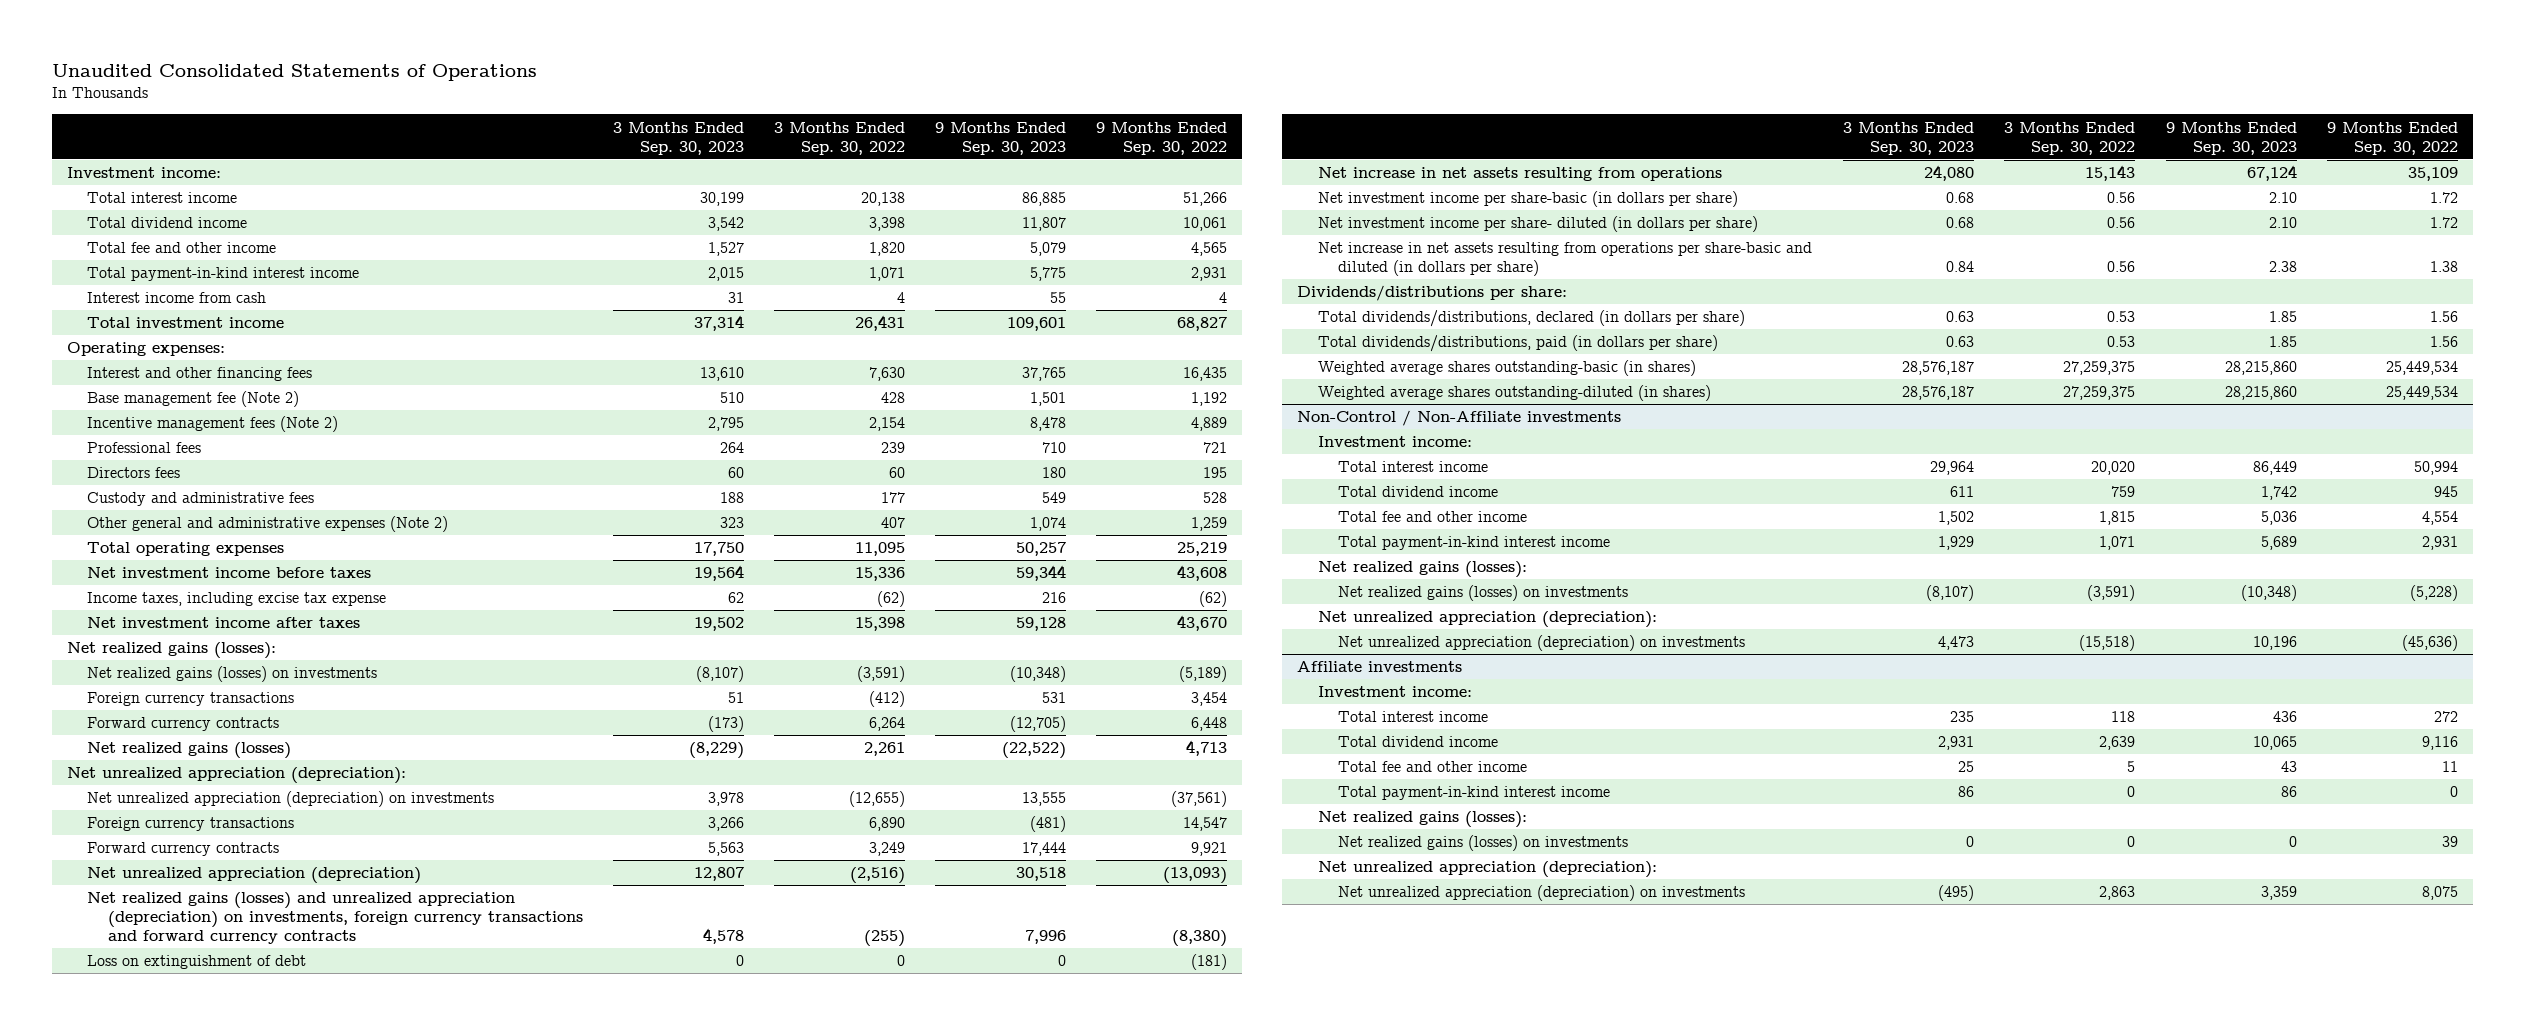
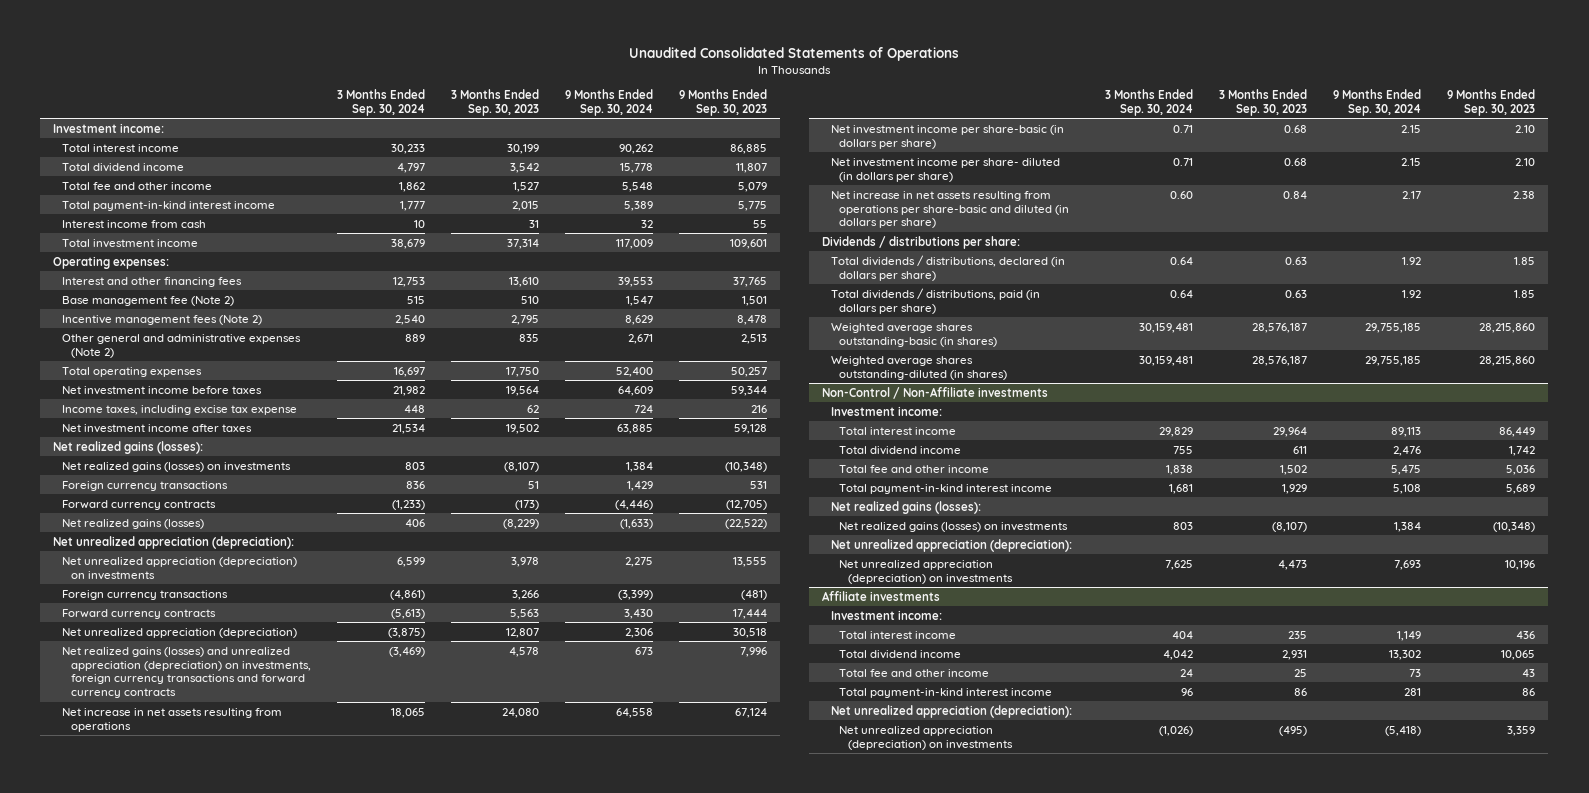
- | 3 Months Ended Sep. 30, 2023 | 3 Months Ended Sep. 30, 2022 | 9 Months Ended Sep. 30, 2023 | 9 Months Ended Sep. 30, 2022
+ | 3 Months Ended Sep. 30, 2024 | 3 Months Ended Sep. 30, 2023 | 9 Months Ended Sep. 30, 2024 | 9 Months Ended Sep. 30, 2023
- Professional fees | 264 | 239 | 710 | 721
- Directors fees | 60 | 60 | 180 | 195
- Custody and administrative fees | 188 | 177 | 549 | 528
- Other general and administrative expenses (Note 2) | 323 | 407 | 1,074 | 1,259
+ Other general and administrative expenses (Note 2) | 889 | 835 | 2,671 | 2,513
- Loss on extinguishment of debt | 0 | 0 | 0 | (181)
- Dividends/distributions per share:
- Total dividends/distributions, declared (in dollars per share) | 0.63 | 0.53 | 1.85 | 1.56
- Total dividends/distributions, paid (in dollars per share) | 0.63 | 0.53 | 1.85 | 1.56
+ Dividends / distributions per share:
+ Total dividends / distributions, declared (in dollars per share) | 0.64 | 0.63 | 1.92 | 1.85
+ Total dividends / distributions, paid (in dollars per share) | 0.64 | 0.63 | 1.92 | 1.85
@ Affiliate investments
- Net realized gains (losses):
- Net realized gains (losses) on investments | 0 | 0 | 0 | 39

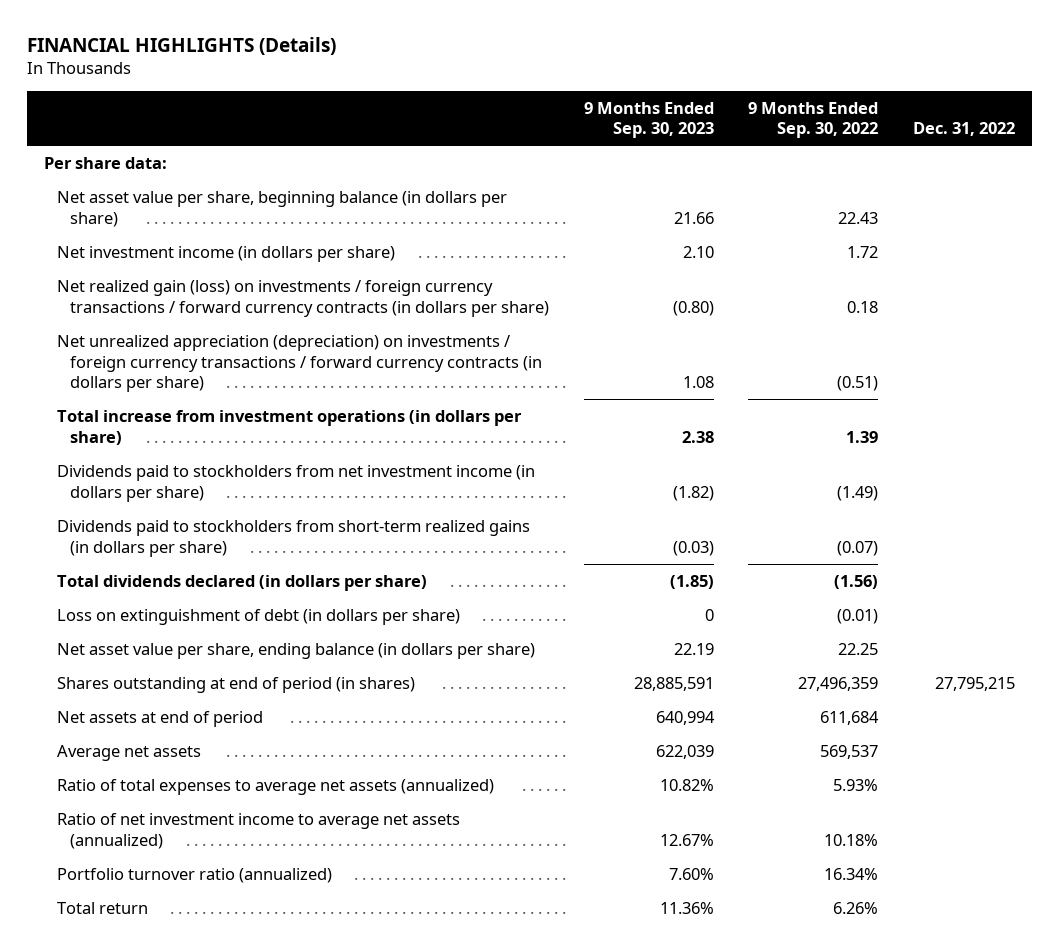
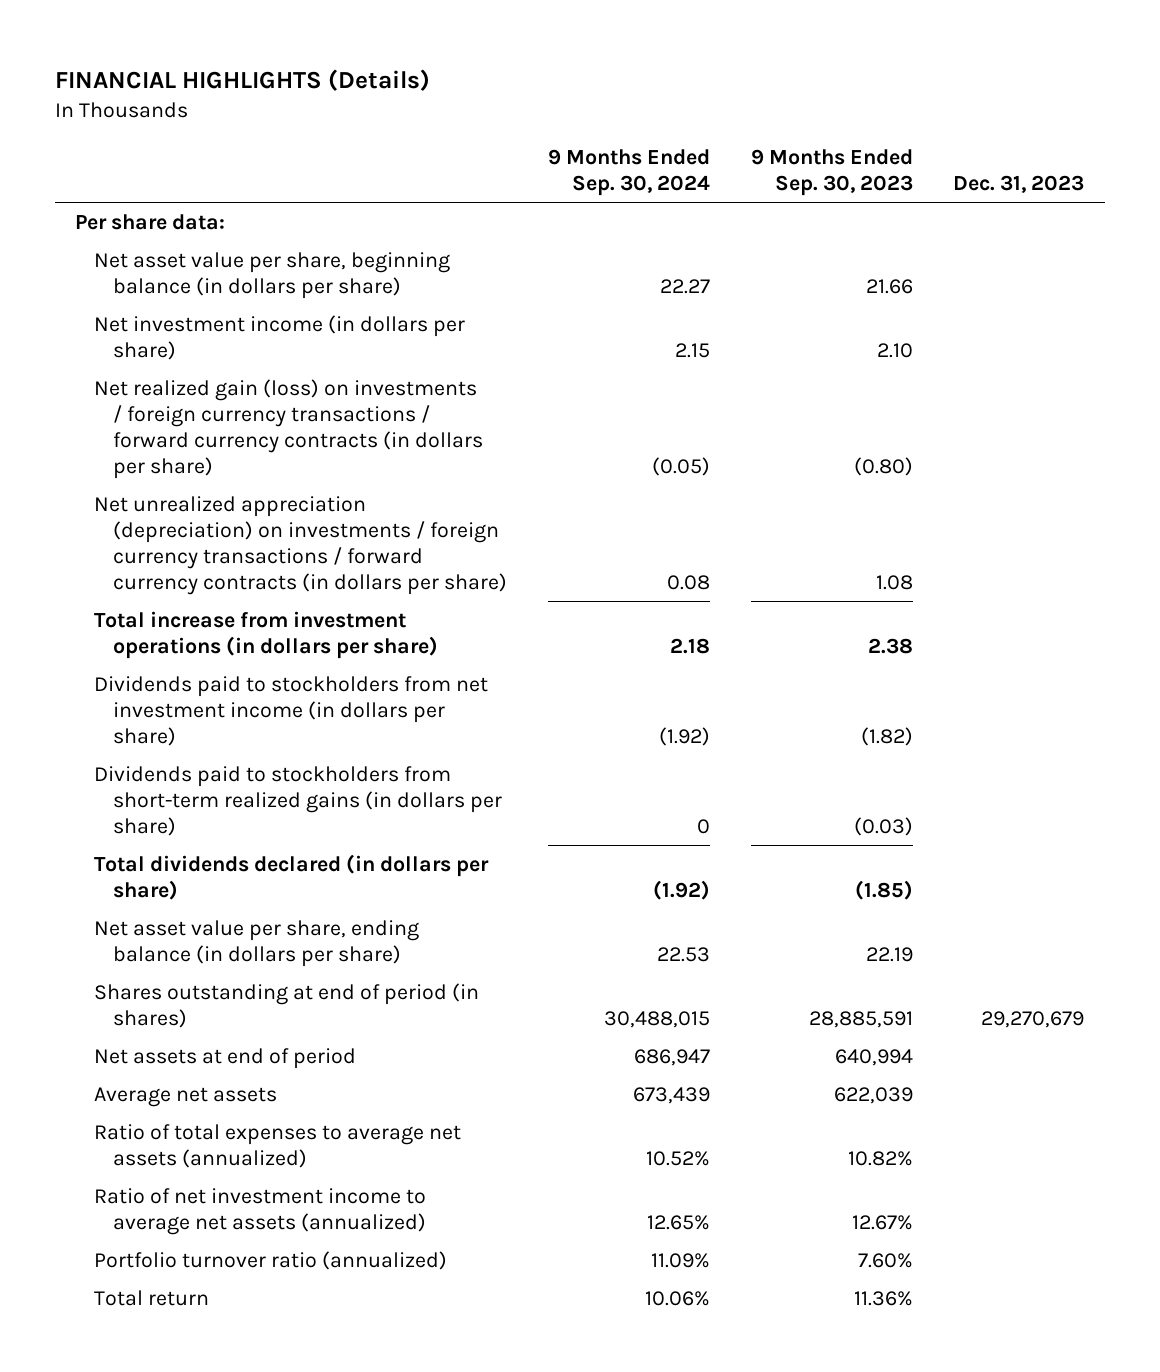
- | 9 Months Ended Sep. 30, 2023 | 9 Months Ended Sep. 30, 2022 | Dec. 31, 2022
+ | 9 Months Ended Sep. 30, 2024 | 9 Months Ended Sep. 30, 2023 | Dec. 31, 2023
- Loss on extinguishment of debt (in dollars per share) | 0 | (0.01) |

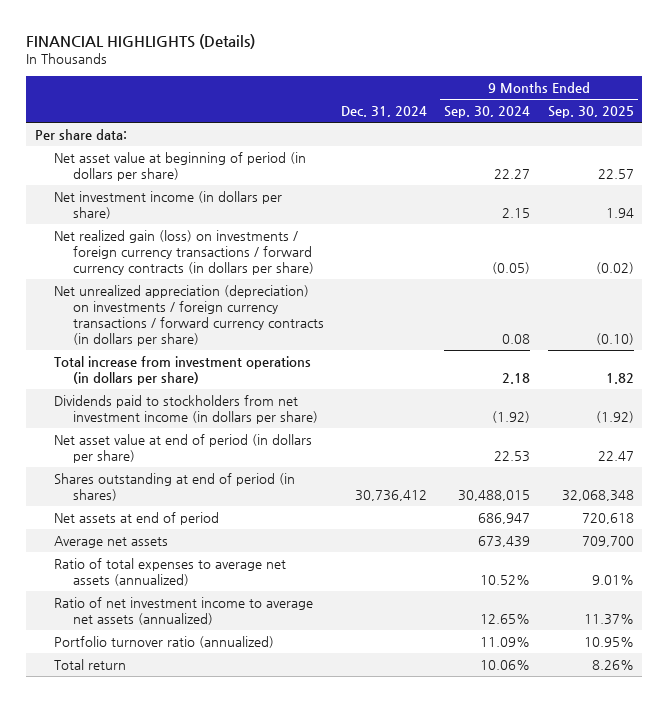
- | 9 Months Ended Sep. 30, 2024 | 9 Months Ended Sep. 30, 2023 | Dec. 31, 2023
+ | Dec. 31, 2024 | 9 Months Ended Sep. 30, 2024 | 9 Months Ended Sep. 30, 2025
- Net asset value per share, beginning balance (in dollars per share) | 22.27 | 21.66 |
+ Net asset value at beginning of period (in dollars per share) | | 22.27 | 22.57
- Dividends paid to stockholders from short-term realized gains (in dollars per share) | 0 | (0.03) |
- Total dividends declared (in dollars per share) | (1.92) | (1.85) |
- Net asset value per share, ending balance (in dollars per share) | 22.53 | 22.19 |
+ Net asset value at end of period (in dollars per share) | | 22.53 | 22.47

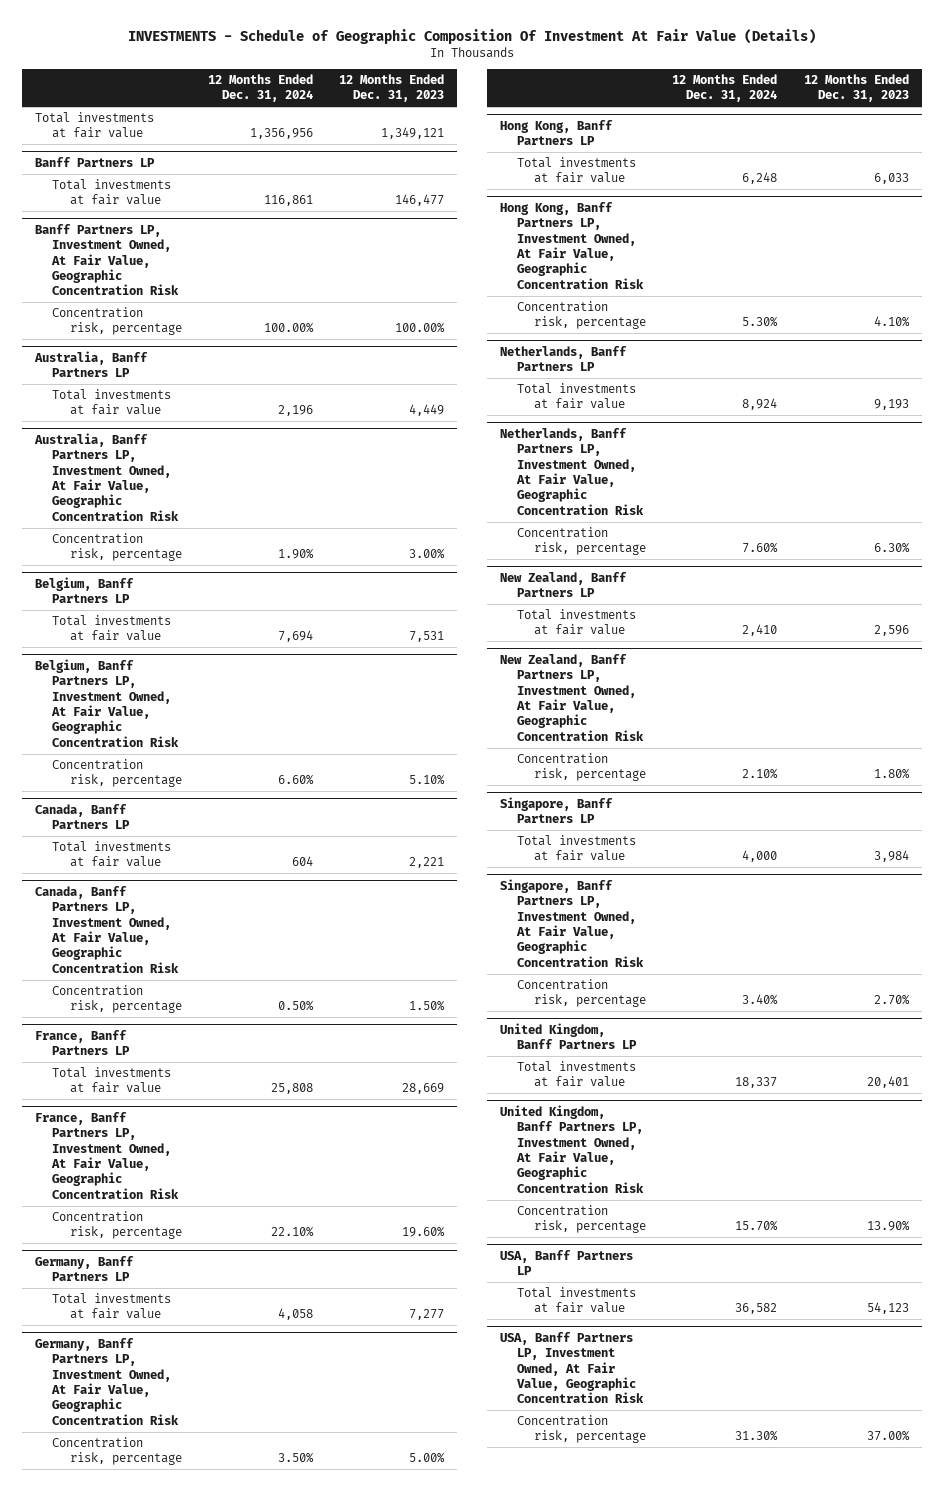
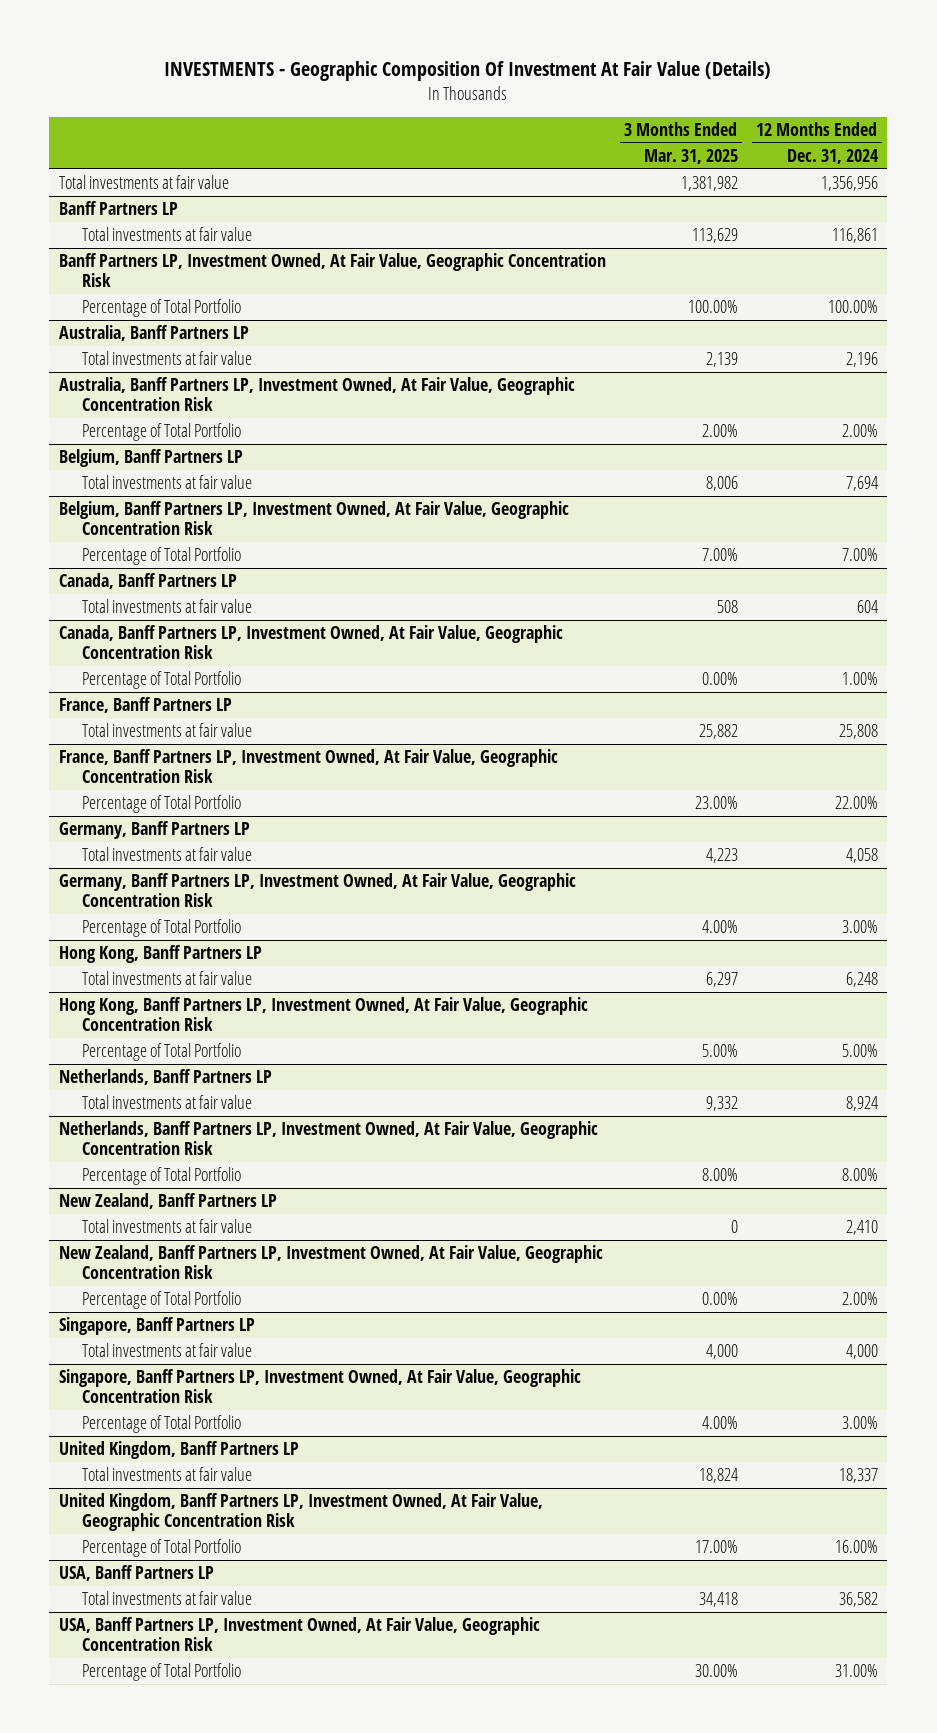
- INVESTMENTS - Schedule of Geographic Composition Of Investment At Fair Value (Details)
+ INVESTMENTS - Geographic Composition Of Investment At Fair Value (Details)
- | 12 Months Ended Dec. 31, 2024 | 12 Months Ended Dec. 31, 2023
+ | 3 Months Ended Mar. 31, 2025 | 12 Months Ended Dec. 31, 2024
@ Banff Partners LP, Investment Owned, At Fair Value, Geographic Concentration Risk
- Concentration risk, percentage | 100.00% | 100.00%
+ Percentage of Total Portfolio | 100.00% | 100.00%
@ Australia, Banff Partners LP, Investment Owned, At Fair Value, Geographic Concentration Risk
- Concentration risk, percentage | 1.90% | 3.00%
+ Percentage of Total Portfolio | 2.00% | 2.00%
@ Belgium, Banff Partners LP, Investment Owned, At Fair Value, Geographic Concentration Risk
- Concentration risk, percentage | 6.60% | 5.10%
+ Percentage of Total Portfolio | 7.00% | 7.00%
@ Canada, Banff Partners LP, Investment Owned, At Fair Value, Geographic Concentration Risk
- Concentration risk, percentage | 0.50% | 1.50%
+ Percentage of Total Portfolio | 0.00% | 1.00%
@ France, Banff Partners LP, Investment Owned, At Fair Value, Geographic Concentration Risk
- Concentration risk, percentage | 22.10% | 19.60%
+ Percentage of Total Portfolio | 23.00% | 22.00%
@ Germany, Banff Partners LP, Investment Owned, At Fair Value, Geographic Concentration Risk
- Concentration risk, percentage | 3.50% | 5.00%
+ Percentage of Total Portfolio | 4.00% | 3.00%
@ Hong Kong, Banff Partners LP, Investment Owned, At Fair Value, Geographic Concentration Risk
- Concentration risk, percentage | 5.30% | 4.10%
+ Percentage of Total Portfolio | 5.00% | 5.00%
@ Netherlands, Banff Partners LP, Investment Owned, At Fair Value, Geographic Concentration Risk
- Concentration risk, percentage | 7.60% | 6.30%
+ Percentage of Total Portfolio | 8.00% | 8.00%
@ New Zealand, Banff Partners LP, Investment Owned, At Fair Value, Geographic Concentration Risk
- Concentration risk, percentage | 2.10% | 1.80%
+ Percentage of Total Portfolio | 0.00% | 2.00%
@ Singapore, Banff Partners LP, Investment Owned, At Fair Value, Geographic Concentration Risk
- Concentration risk, percentage | 3.40% | 2.70%
+ Percentage of Total Portfolio | 4.00% | 3.00%
@ United Kingdom, Banff Partners LP, Investment Owned, At Fair Value, Geographic Concentration Risk
- Concentration risk, percentage | 15.70% | 13.90%
+ Percentage of Total Portfolio | 17.00% | 16.00%
@ USA, Banff Partners LP, Investment Owned, At Fair Value, Geographic Concentration Risk
- Concentration risk, percentage | 31.30% | 37.00%
+ Percentage of Total Portfolio | 30.00% | 31.00%

